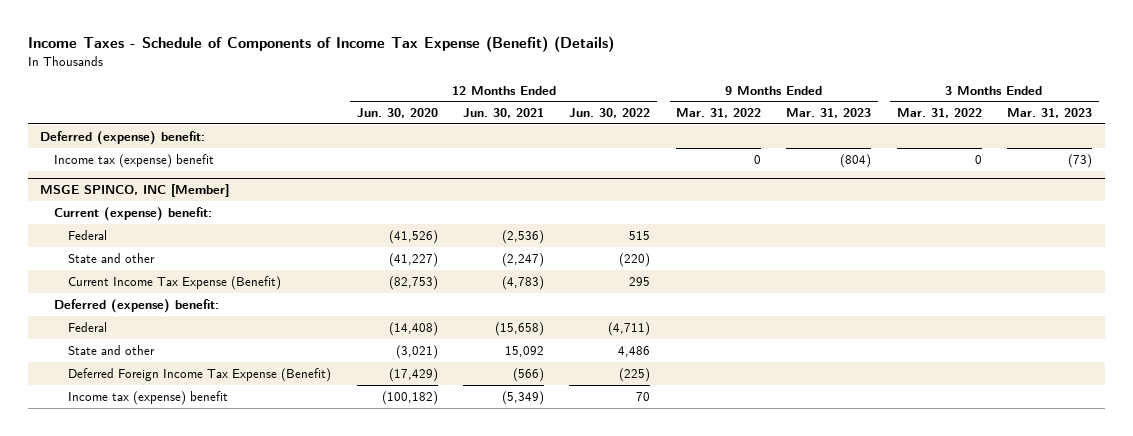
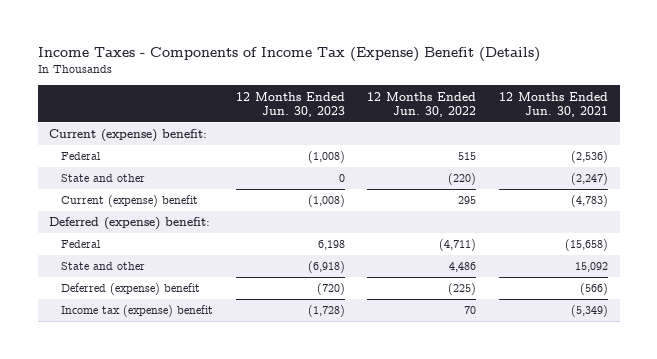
- Income Taxes - Schedule of Components of Income Tax Expense (Benefit) (Details)
+ Income Taxes - Components of Income Tax (Expense) Benefit (Details)
- | 12 Months Ended Jun. 30, 2020 | 12 Months Ended Jun. 30, 2021 | 12 Months Ended Jun. 30, 2022 | 9 Months Ended Mar. 31, 2022 | 9 Months Ended Mar. 31, 2023 | 3 Months Ended Mar. 31, 2022 | 3 Months Ended Mar. 31, 2023
+ | 12 Months Ended Jun. 30, 2023 | 12 Months Ended Jun. 30, 2022 | 12 Months Ended Jun. 30, 2021
- Deferred (expense) benefit:
- Income tax (expense) benefit | | | | 0 | (804) | 0 | (73)
- MSGE SPINCO, INC [Member]
- Current Income Tax Expense (Benefit) | (82,753) | (4,783) | 295 | | | |
+ Current (expense) benefit | (1,008) | 295 | (4,783)
- Deferred Foreign Income Tax Expense (Benefit) | (17,429) | (566) | (225) | | | |
+ Deferred (expense) benefit | (720) | (225) | (566)

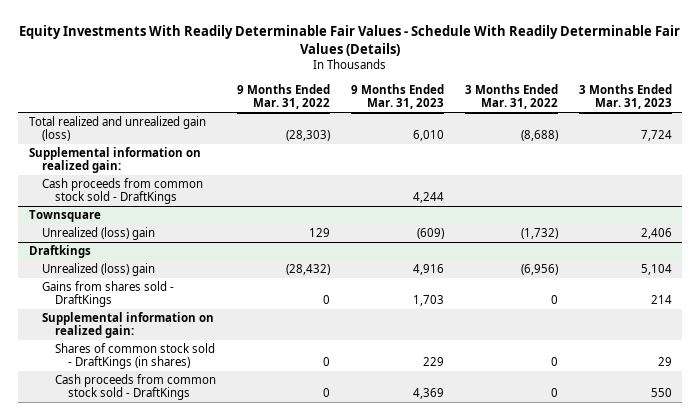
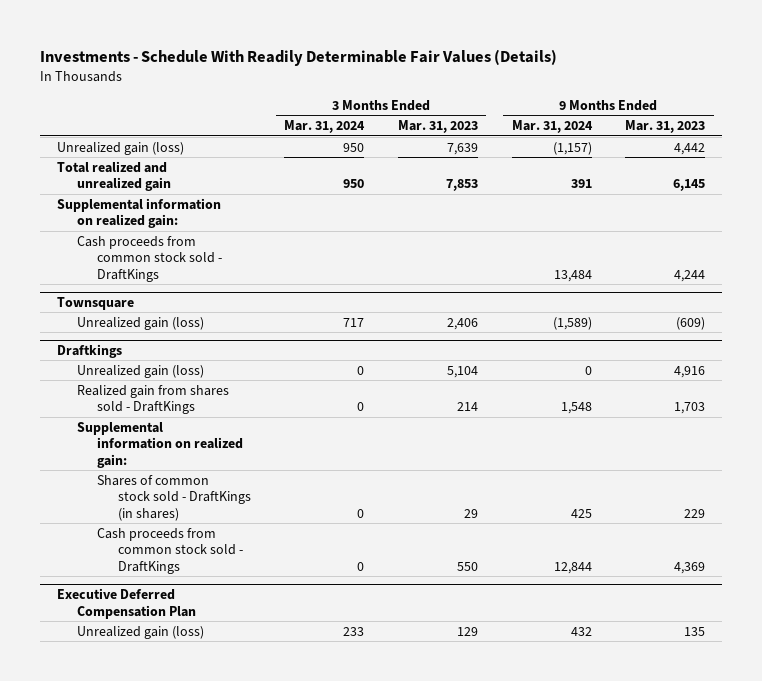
- Equity Investments With Readily Determinable Fair Values - Schedule With Readily Determinable Fair Values (Details)
+ Investments - Schedule With Readily Determinable Fair Values (Details)
- | 9 Months Ended Mar. 31, 2022 | 9 Months Ended Mar. 31, 2023 | 3 Months Ended Mar. 31, 2022 | 3 Months Ended Mar. 31, 2023
+ | 3 Months Ended Mar. 31, 2024 | 3 Months Ended Mar. 31, 2023 | 9 Months Ended Mar. 31, 2024 | 9 Months Ended Mar. 31, 2023
- Total realized and unrealized gain (loss) | (28,303) | 6,010 | (8,688) | 7,724
+ Unrealized gain (loss) | 950 | 7,639 | (1,157) | 4,442
+ Total realized and unrealized gain | 950 | 7,853 | 391 | 6,145
@ Townsquare
- Unrealized (loss) gain | 129 | (609) | (1,732) | 2,406
+ Unrealized gain (loss) | 717 | 2,406 | (1,589) | (609)
@ Draftkings
- Unrealized (loss) gain | (28,432) | 4,916 | (6,956) | 5,104
- Gains from shares sold - DraftKings | 0 | 1,703 | 0 | 214
+ Unrealized gain (loss) | 0 | 5,104 | 0 | 4,916
+ Realized gain from shares sold - DraftKings | 0 | 214 | 1,548 | 1,703
+ Executive Deferred Compensation Plan
+ Unrealized gain (loss) | 233 | 129 | 432 | 135

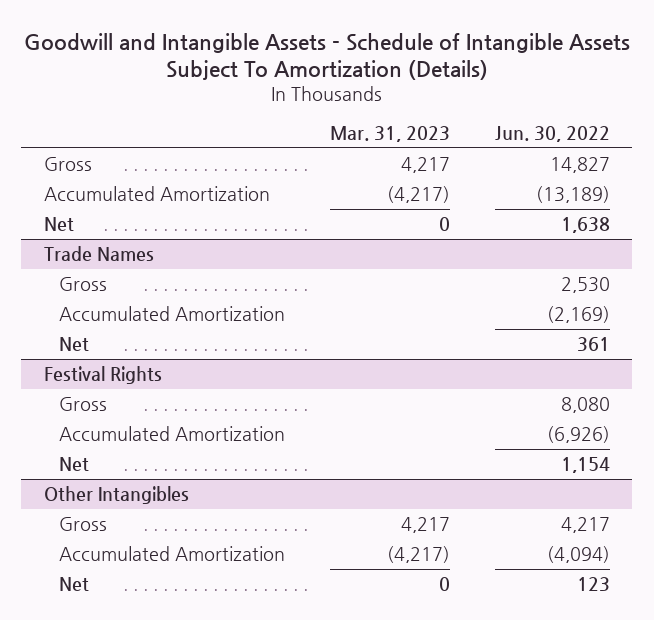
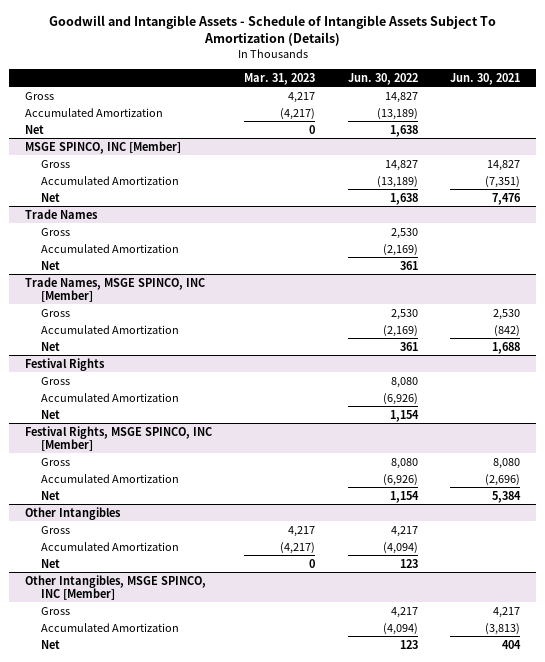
- | Mar. 31, 2023 | Jun. 30, 2022
+ | Mar. 31, 2023 | Jun. 30, 2022 | Jun. 30, 2021
+ MSGE SPINCO, INC [Member]
+ Gross | | 14,827 | 14,827
+ Accumulated Amortization | | (13,189) | (7,351)
+ Net | | 1,638 | 7,476
+ Trade Names, MSGE SPINCO, INC [Member]
+ Gross | | 2,530 | 2,530
+ Accumulated Amortization | | (2,169) | (842)
+ Net | | 361 | 1,688
+ Festival Rights, MSGE SPINCO, INC [Member]
+ Gross | | 8,080 | 8,080
+ Accumulated Amortization | | (6,926) | (2,696)
+ Net | | 1,154 | 5,384
+ Other Intangibles, MSGE SPINCO, INC [Member]
+ Gross | | 4,217 | 4,217
+ Accumulated Amortization | | (4,094) | (3,813)
+ Net | | 123 | 404

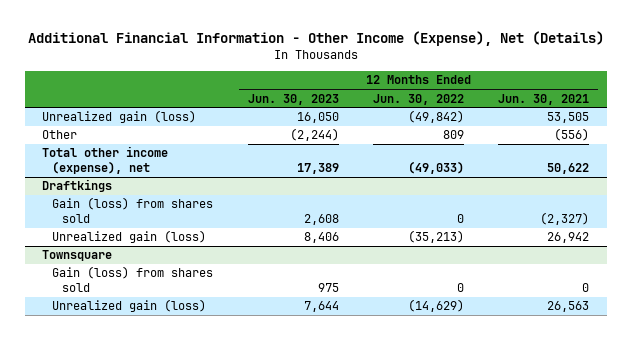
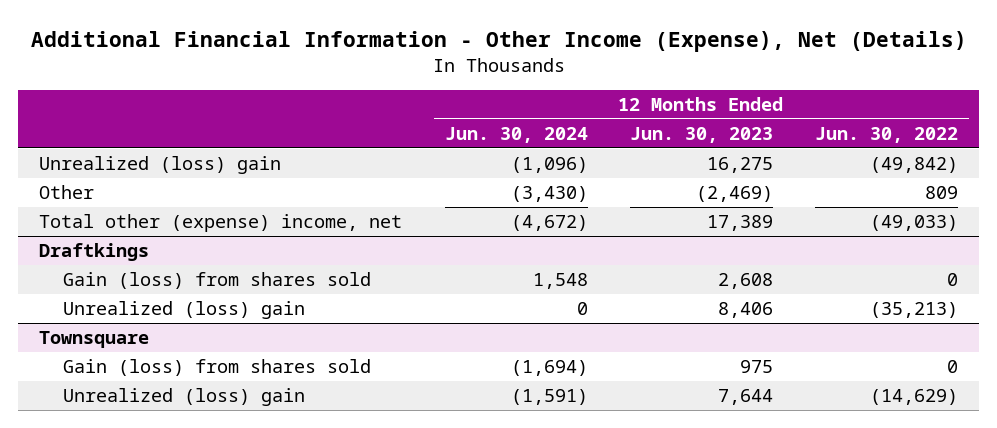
- | 12 Months Ended Jun. 30, 2023 | 12 Months Ended Jun. 30, 2022 | 12 Months Ended Jun. 30, 2021
+ | 12 Months Ended Jun. 30, 2024 | 12 Months Ended Jun. 30, 2023 | 12 Months Ended Jun. 30, 2022
- Unrealized gain (loss) | 16,050 | (49,842) | 53,505
- Other | (2,244) | 809 | (556)
- Total other income (expense), net | 17,389 | (49,033) | 50,622
+ Unrealized (loss) gain | (1,096) | 16,275 | (49,842)
+ Other | (3,430) | (2,469) | 809
+ Total other (expense) income, net | (4,672) | 17,389 | (49,033)
@ Draftkings
- Unrealized gain (loss) | 8,406 | (35,213) | 26,942
+ Unrealized (loss) gain | 0 | 8,406 | (35,213)
@ Townsquare
- Unrealized gain (loss) | 7,644 | (14,629) | 26,563
+ Unrealized (loss) gain | (1,591) | 7,644 | (14,629)

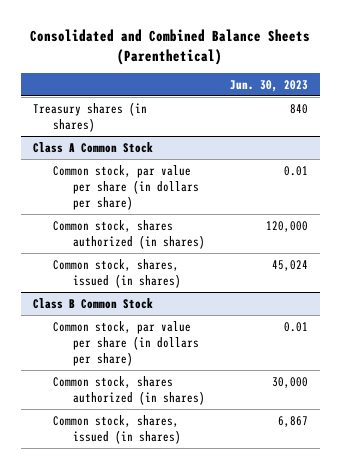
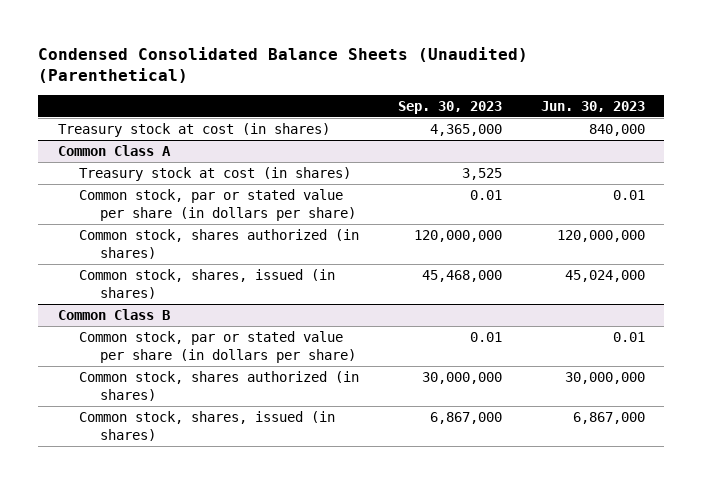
- Consolidated and Combined Balance Sheets (Parenthetical)
+ Condensed Consolidated Balance Sheets (Unaudited) (Parenthetical)
- | Jun. 30, 2023
+ | Sep. 30, 2023 | Jun. 30, 2023
- Treasury shares (in shares) | 840
- Class A Common Stock
- Common stock, par value per share (in dollars per share) | 0.01
- Common stock, shares authorized (in shares) | 120,000
- Common stock, shares, issued (in shares) | 45,024
- Class B Common Stock
- Common stock, par value per share (in dollars per share) | 0.01
- Common stock, shares authorized (in shares) | 30,000
- Common stock, shares, issued (in shares) | 6,867
+ Treasury stock at cost (in shares) | 4,365,000 | 840,000
+ Common Class A
+ Treasury stock at cost (in shares) | 3,525 |
+ Common stock, par or stated value per share (in dollars per share) | 0.01 | 0.01
+ Common stock, shares authorized (in shares) | 120,000,000 | 120,000,000
+ Common stock, shares, issued (in shares) | 45,468,000 | 45,024,000
+ Common Class B
+ Common stock, par or stated value per share (in dollars per share) | 0.01 | 0.01
+ Common stock, shares authorized (in shares) | 30,000,000 | 30,000,000
+ Common stock, shares, issued (in shares) | 6,867,000 | 6,867,000

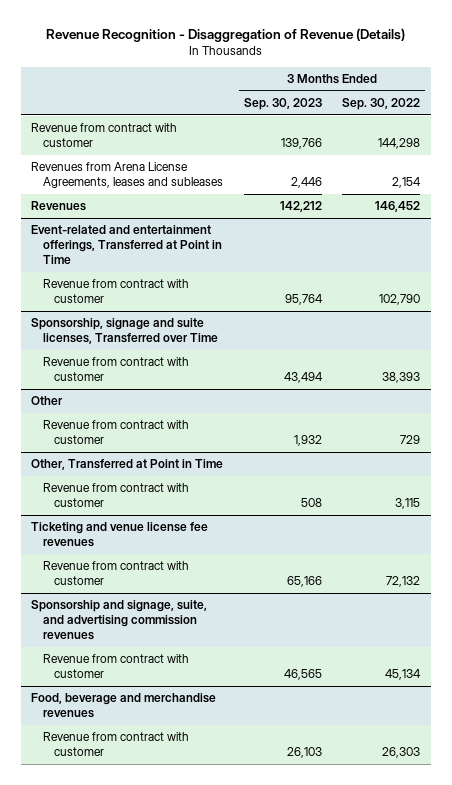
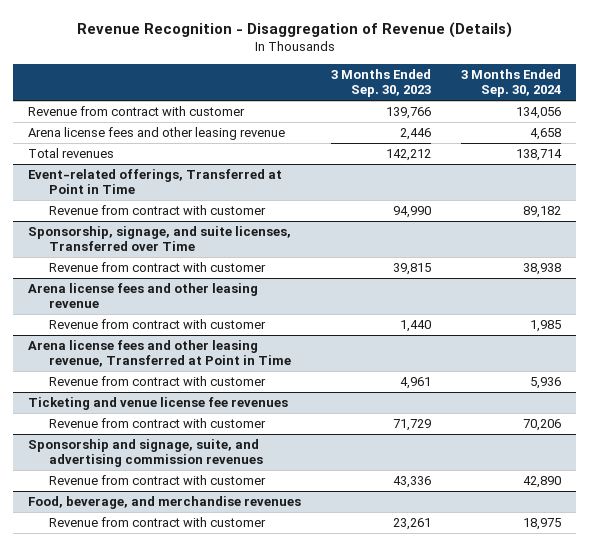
- | 3 Months Ended Sep. 30, 2023 | 3 Months Ended Sep. 30, 2022
+ | 3 Months Ended Sep. 30, 2023 | 3 Months Ended Sep. 30, 2024
- Revenues from Arena License Agreements, leases and subleases | 2,446 | 2,154
- Revenues | 142,212 | 146,452
- Event-related and entertainment offerings, Transferred at Point in Time
- Revenue from contract with customer | 95,764 | 102,790
- Sponsorship, signage and suite licenses, Transferred over Time
- Revenue from contract with customer | 43,494 | 38,393
- Other
- Revenue from contract with customer | 1,932 | 729
- Other, Transferred at Point in Time
- Revenue from contract with customer | 508 | 3,115
+ Arena license fees and other leasing revenue | 2,446 | 4,658
+ Total revenues | 142,212 | 138,714
+ Event-related offerings, Transferred at Point in Time
+ Revenue from contract with customer | 94,990 | 89,182
+ Sponsorship, signage, and suite licenses, Transferred over Time
+ Revenue from contract with customer | 39,815 | 38,938
+ Arena license fees and other leasing revenue
+ Revenue from contract with customer | 1,440 | 1,985
+ Arena license fees and other leasing revenue, Transferred at Point in Time
+ Revenue from contract with customer | 4,961 | 5,936
@ Ticketing and venue license fee revenues
- Revenue from contract with customer | 65,166 | 72,132
+ Revenue from contract with customer | 71,729 | 70,206
@ Sponsorship and signage, suite, and advertising commission revenues
- Revenue from contract with customer | 46,565 | 45,134
- Food, beverage and merchandise revenues
- Revenue from contract with customer | 26,103 | 26,303
@ Sponsorship and signage, suite, and advertising commission revenues
+ Revenue from contract with customer | 43,336 | 42,890
+ Food, beverage, and merchandise revenues
+ Revenue from contract with customer | 23,261 | 18,975

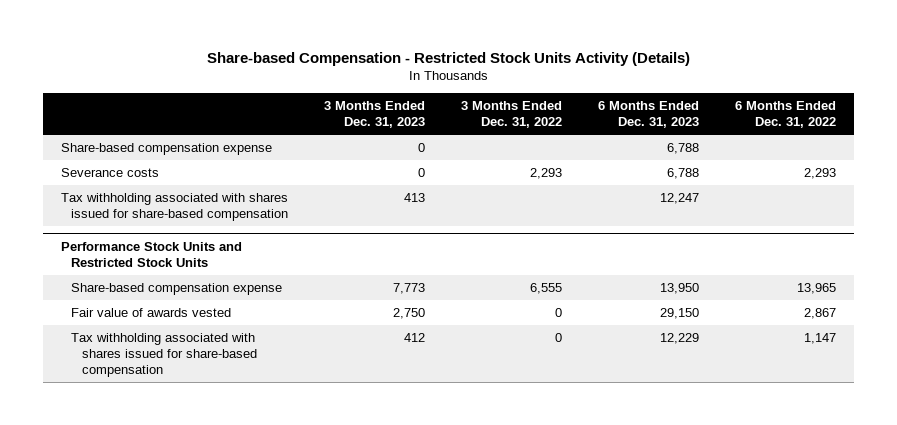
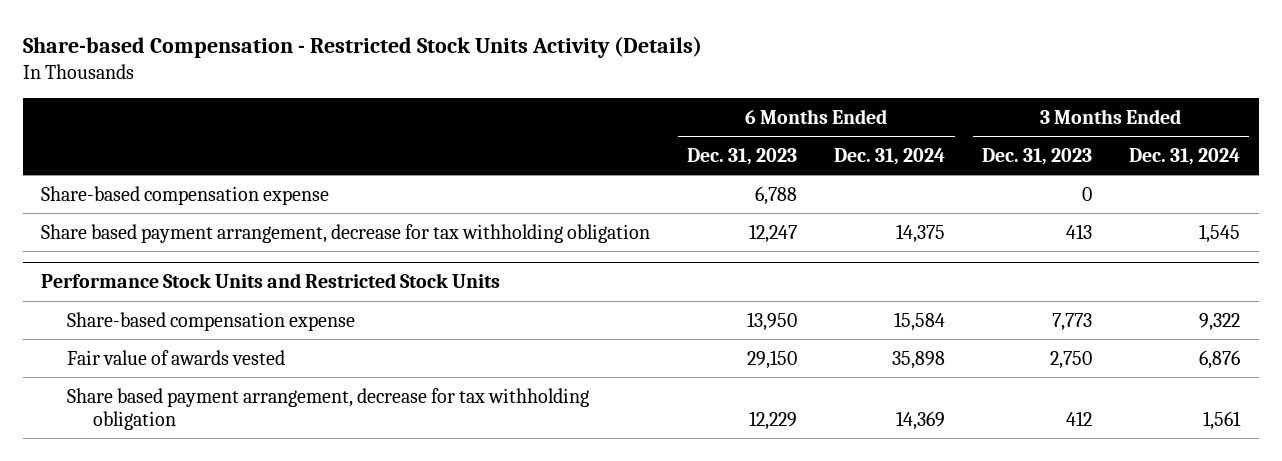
- | 3 Months Ended Dec. 31, 2023 | 3 Months Ended Dec. 31, 2022 | 6 Months Ended Dec. 31, 2023 | 6 Months Ended Dec. 31, 2022
+ | 6 Months Ended Dec. 31, 2023 | 6 Months Ended Dec. 31, 2024 | 3 Months Ended Dec. 31, 2023 | 3 Months Ended Dec. 31, 2024
- Severance costs | 0 | 2,293 | 6,788 | 2,293
- Tax withholding associated with shares issued for share-based compensation | 413 | | 12,247 |
+ Share based payment arrangement, decrease for tax withholding obligation | 12,247 | 14,375 | 413 | 1,545
@ Performance Stock Units and Restricted Stock Units
- Tax withholding associated with shares issued for share-based compensation | 412 | 0 | 12,229 | 1,147
+ Share based payment arrangement, decrease for tax withholding obligation | 12,229 | 14,369 | 412 | 1,561

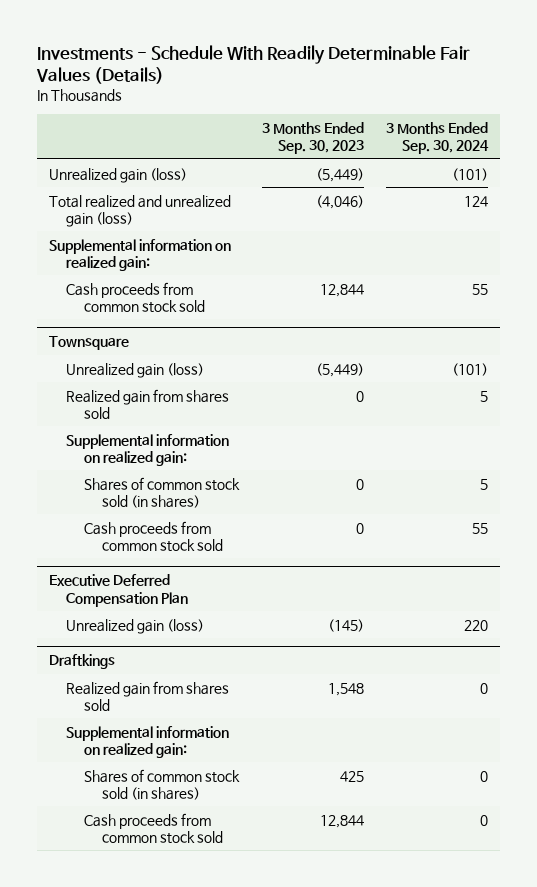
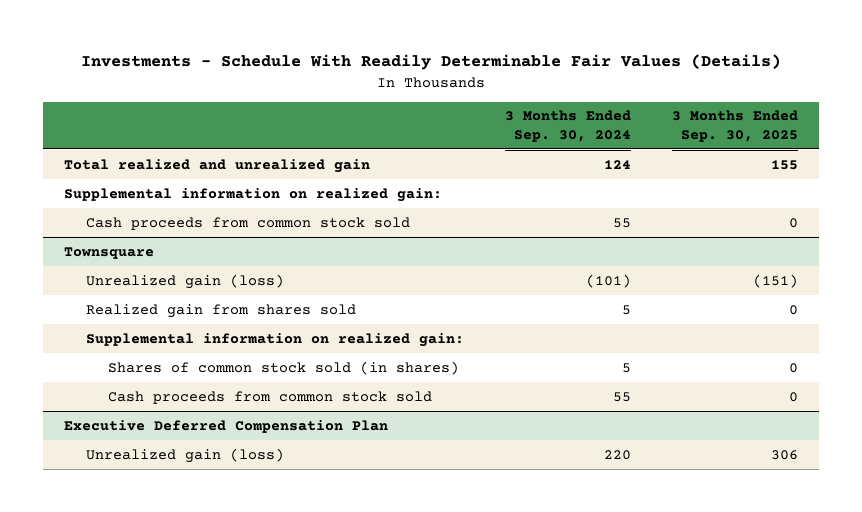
- | 3 Months Ended Sep. 30, 2023 | 3 Months Ended Sep. 30, 2024
+ | 3 Months Ended Sep. 30, 2024 | 3 Months Ended Sep. 30, 2025
- Unrealized gain (loss) | (5,449) | (101)
- Total realized and unrealized gain (loss) | (4,046) | 124
+ Total realized and unrealized gain | 124 | 155
- Draftkings
- Realized gain from shares sold | 1,548 | 0
- Supplemental information on realized gain:
- Shares of common stock sold (in shares) | 425 | 0
- Cash proceeds from common stock sold | 12,844 | 0

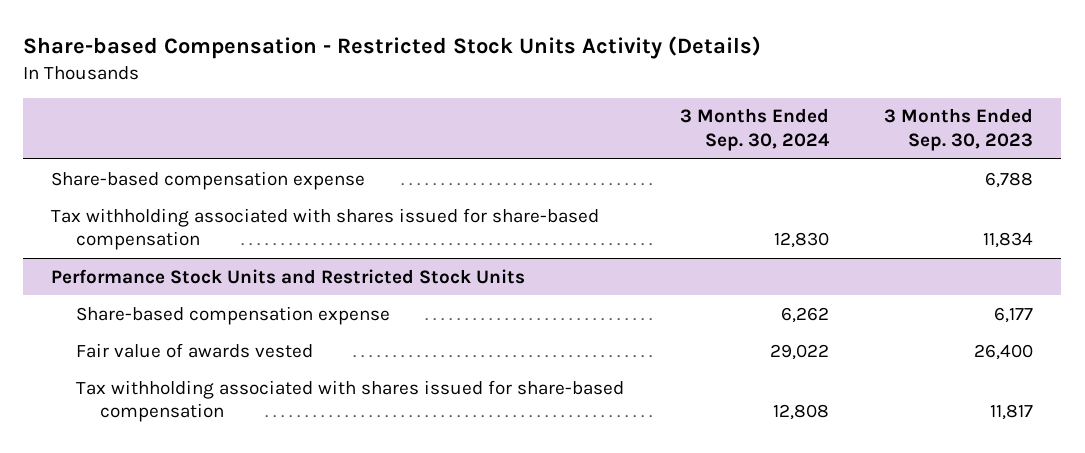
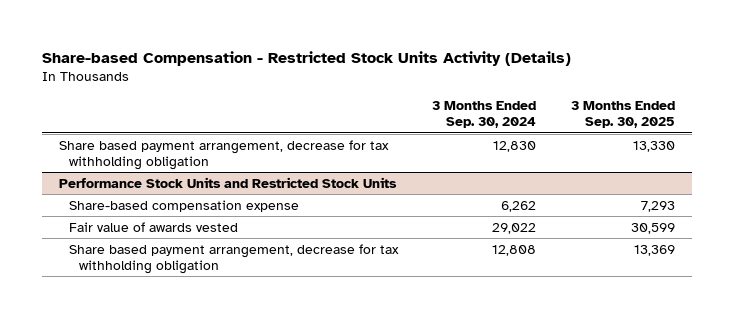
- | 3 Months Ended Sep. 30, 2024 | 3 Months Ended Sep. 30, 2023
+ | 3 Months Ended Sep. 30, 2024 | 3 Months Ended Sep. 30, 2025
- Share-based compensation expense | | 6,788
- Tax withholding associated with shares issued for share-based compensation | 12,830 | 11,834
+ Share based payment arrangement, decrease for tax withholding obligation | 12,830 | 13,330
@ Performance Stock Units and Restricted Stock Units
- Tax withholding associated with shares issued for share-based compensation | 12,808 | 11,817
+ Share based payment arrangement, decrease for tax withholding obligation | 12,808 | 13,369

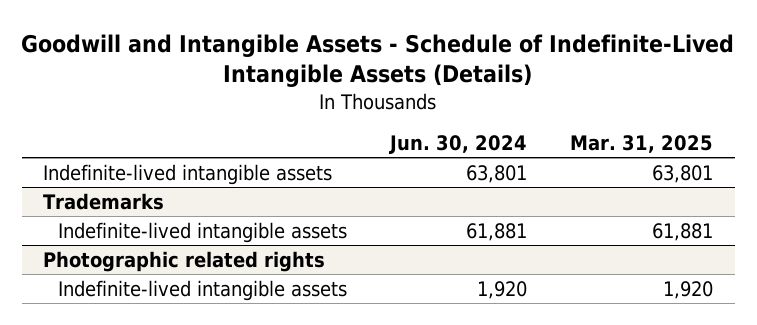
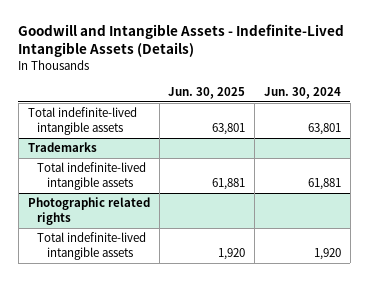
- Goodwill and Intangible Assets - Schedule of Indefinite-Lived Intangible Assets (Details)
+ Goodwill and Intangible Assets - Indefinite-Lived Intangible Assets (Details)
- | Jun. 30, 2024 | Mar. 31, 2025
+ | Jun. 30, 2025 | Jun. 30, 2024
- Indefinite-lived intangible assets | 63,801 | 63,801
+ Total indefinite-lived intangible assets | 63,801 | 63,801
@ Trademarks
- Indefinite-lived intangible assets | 61,881 | 61,881
+ Total indefinite-lived intangible assets | 61,881 | 61,881
@ Photographic related rights
- Indefinite-lived intangible assets | 1,920 | 1,920
+ Total indefinite-lived intangible assets | 1,920 | 1,920

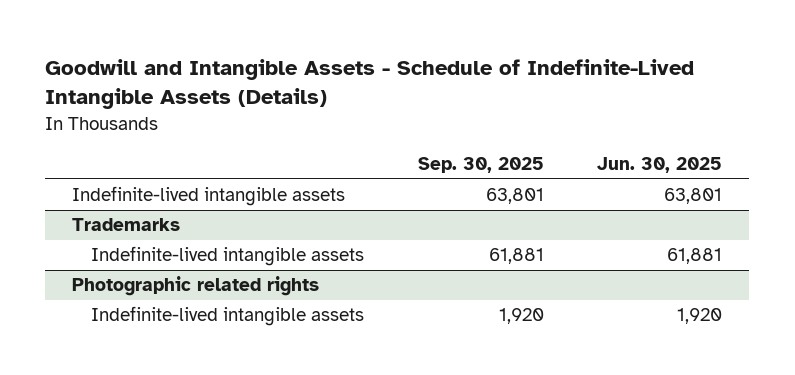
- Goodwill and Intangible Assets - Indefinite-Lived Intangible Assets (Details)
+ Goodwill and Intangible Assets - Schedule of Indefinite-Lived Intangible Assets (Details)
- | Jun. 30, 2025 | Jun. 30, 2024
+ | Sep. 30, 2025 | Jun. 30, 2025
- Total indefinite-lived intangible assets | 63,801 | 63,801
+ Indefinite-lived intangible assets | 63,801 | 63,801
@ Trademarks
- Total indefinite-lived intangible assets | 61,881 | 61,881
+ Indefinite-lived intangible assets | 61,881 | 61,881
@ Photographic related rights
- Total indefinite-lived intangible assets | 1,920 | 1,920
+ Indefinite-lived intangible assets | 1,920 | 1,920

